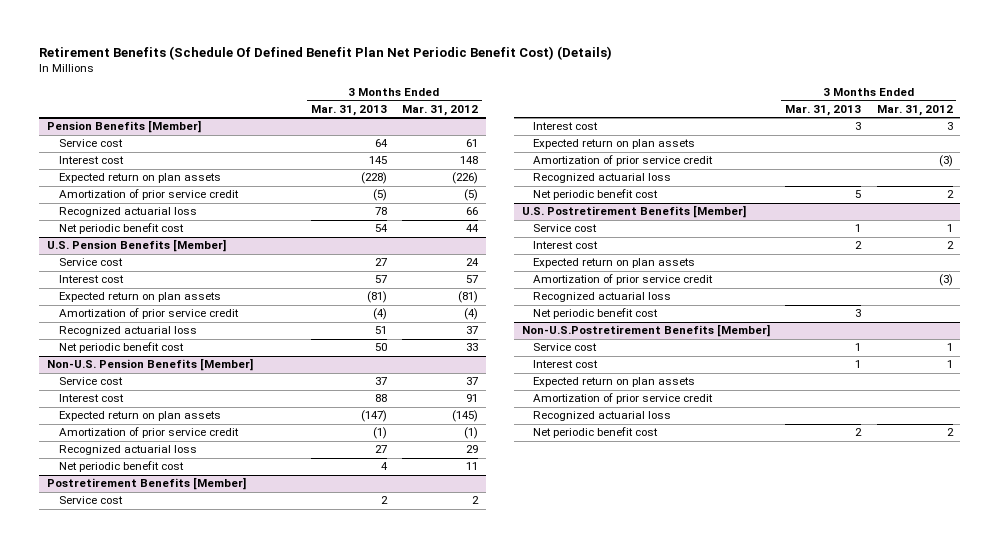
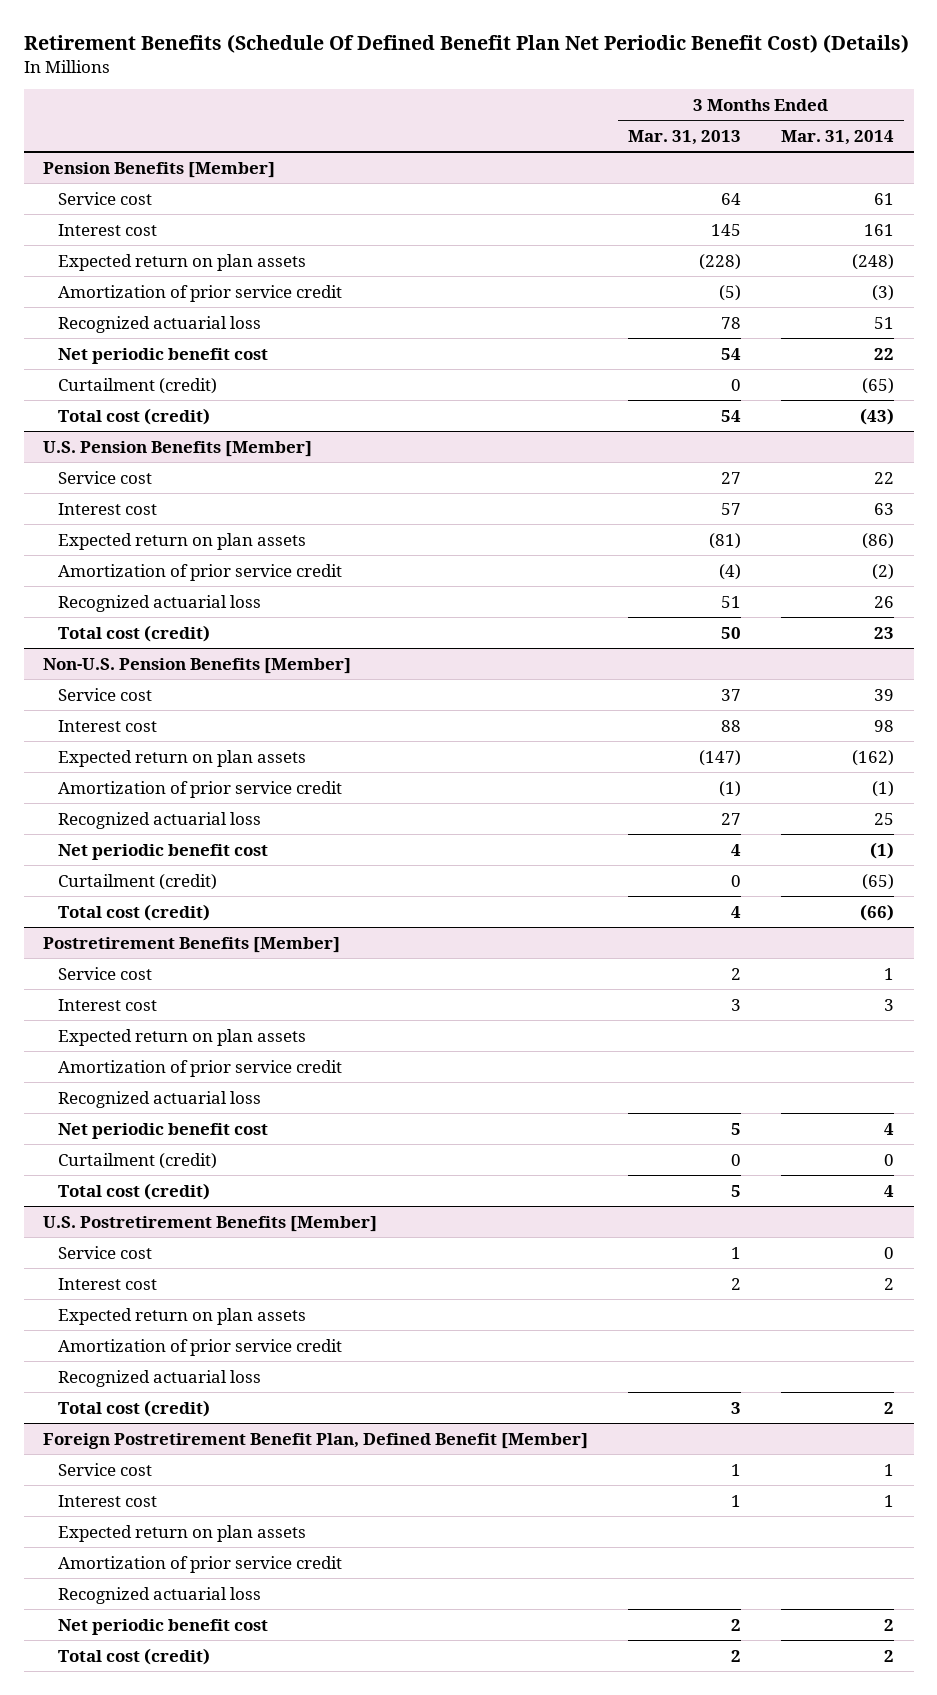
- | 3 Months Ended Mar. 31, 2013 | 3 Months Ended Mar. 31, 2012
+ | 3 Months Ended Mar. 31, 2013 | 3 Months Ended Mar. 31, 2014
@ Pension Benefits [Member]
+ Curtailment (credit) | 0 | (65)
+ Total cost (credit) | 54 | (43)
@ U.S. Pension Benefits [Member]
- Net periodic benefit cost | 50 | 33
+ Total cost (credit) | 50 | 23
@ Non-U.S. Pension Benefits [Member]
+ Curtailment (credit) | 0 | (65)
+ Total cost (credit) | 4 | (66)
@ Postretirement Benefits [Member]
+ Curtailment (credit) | 0 | 0
+ Total cost (credit) | 5 | 4
@ U.S. Postretirement Benefits [Member]
- Net periodic benefit cost | 3 |
- Non-U.S.Postretirement Benefits [Member]
@ U.S. Postretirement Benefits [Member]
+ Total cost (credit) | 3 | 2
+ Foreign Postretirement Benefit Plan, Defined Benefit [Member]
+ Total cost (credit) | 2 | 2

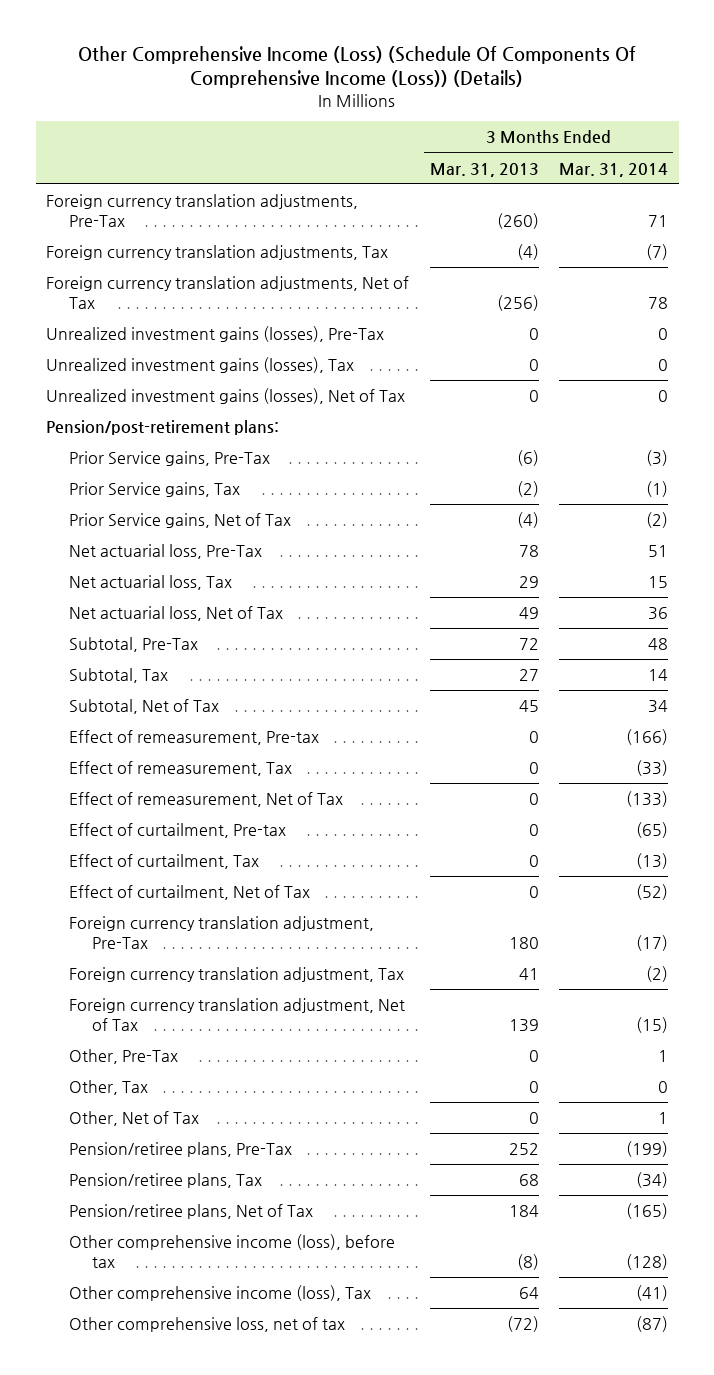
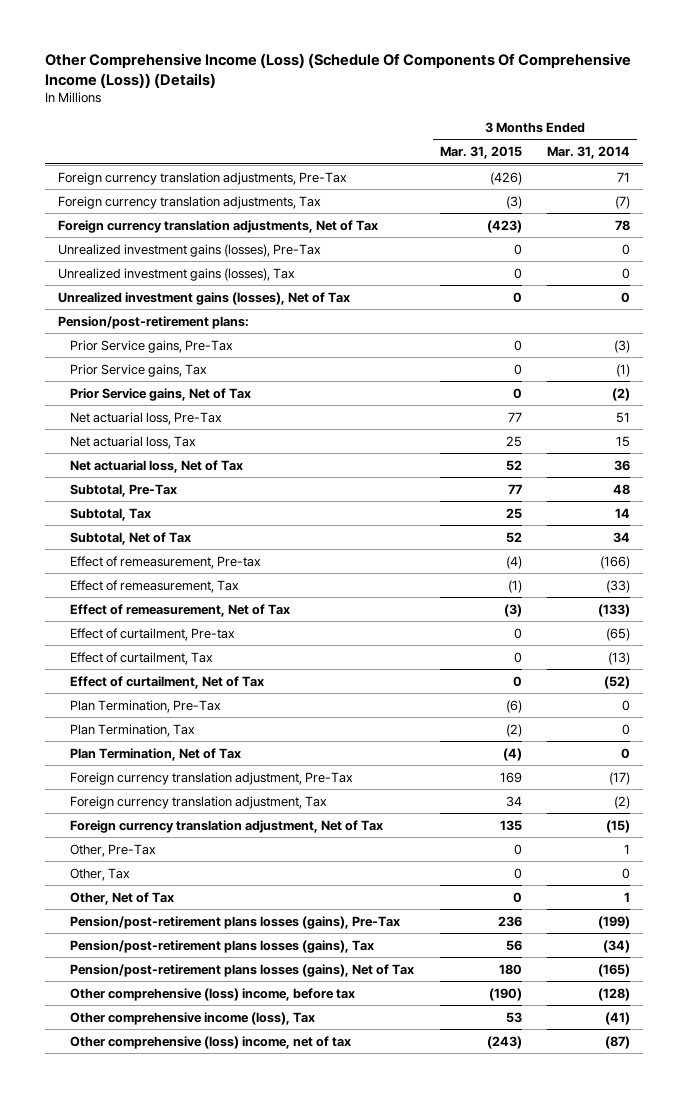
- | 3 Months Ended Mar. 31, 2013 | 3 Months Ended Mar. 31, 2014
+ | 3 Months Ended Mar. 31, 2015 | 3 Months Ended Mar. 31, 2014
+ Plan Termination, Pre-Tax | (6) | 0
+ Plan Termination, Tax | (2) | 0
+ Plan Termination, Net of Tax | (4) | 0
- Pension/retiree plans, Pre-Tax | 252 | (199)
- Pension/retiree plans, Tax | 68 | (34)
- Pension/retiree plans, Net of Tax | 184 | (165)
- Other comprehensive income (loss), before tax | (8) | (128)
+ Pension/post-retirement plans losses (gains), Pre-Tax | 236 | (199)
+ Pension/post-retirement plans losses (gains), Tax | 56 | (34)
+ Pension/post-retirement plans losses (gains), Net of Tax | 180 | (165)
+ Other comprehensive (loss) income, before tax | (190) | (128)
- Other comprehensive loss, net of tax | (72) | (87)
+ Other comprehensive (loss) income, net of tax | (243) | (87)

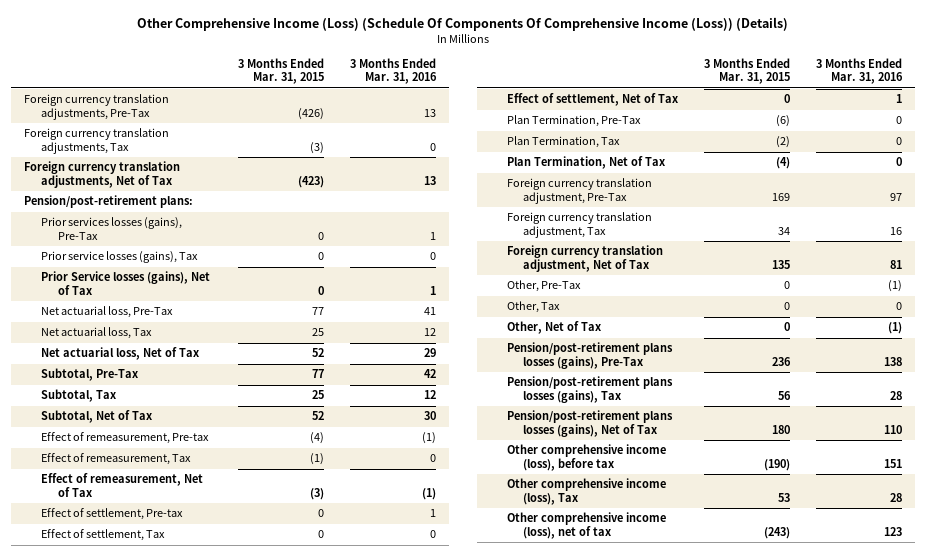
- | 3 Months Ended Mar. 31, 2015 | 3 Months Ended Mar. 31, 2014
+ | 3 Months Ended Mar. 31, 2015 | 3 Months Ended Mar. 31, 2016
- Unrealized investment gains (losses), Pre-Tax | 0 | 0
- Unrealized investment gains (losses), Tax | 0 | 0
- Unrealized investment gains (losses), Net of Tax | 0 | 0
- Prior Service gains, Pre-Tax | 0 | (3)
- Prior Service gains, Tax | 0 | (1)
- Prior Service gains, Net of Tax | 0 | (2)
+ Prior services losses (gains), Pre-Tax | 0 | 1
+ Prior service losses (gains), Tax | 0 | 0
+ Prior Service losses (gains), Net of Tax | 0 | 1
- Effect of curtailment, Pre-tax | 0 | (65)
- Effect of curtailment, Tax | 0 | (13)
- Effect of curtailment, Net of Tax | 0 | (52)
+ Effect of settlement, Pre-tax | 0 | 1
+ Effect of settlement, Tax | 0 | 0
+ Effect of settlement, Net of Tax | 0 | 1
- Other comprehensive (loss) income, before tax | (190) | (128)
+ Other comprehensive income (loss), before tax | (190) | 151
- Other comprehensive (loss) income, net of tax | (243) | (87)
+ Other comprehensive income (loss), net of tax | (243) | 123

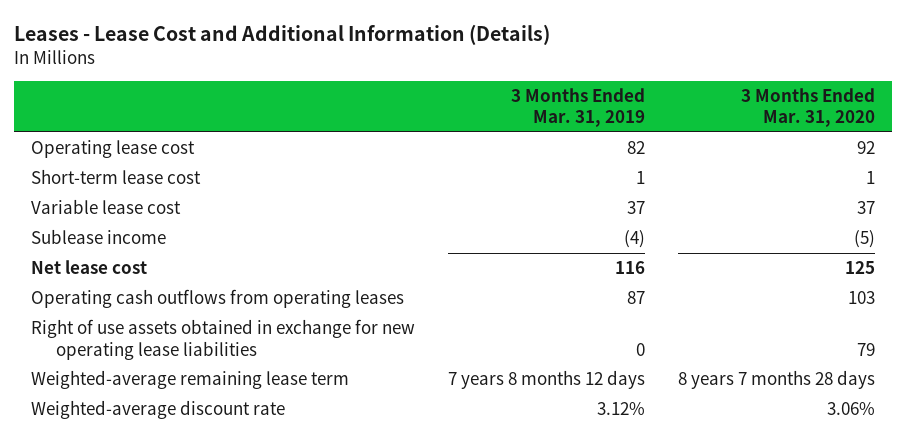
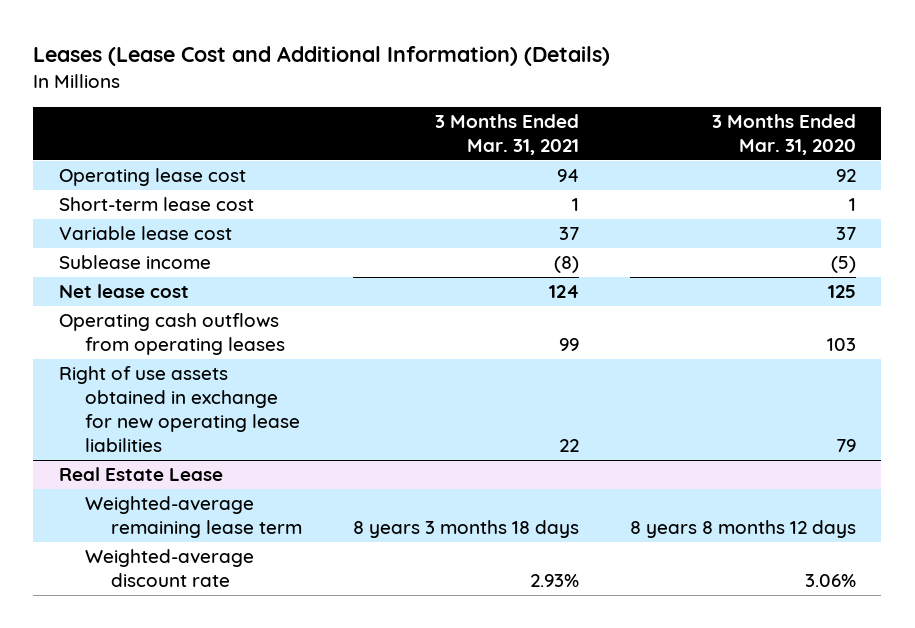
- Leases - Lease Cost and Additional Information (Details)
+ Leases (Lease Cost and Additional Information) (Details)
- | 3 Months Ended Mar. 31, 2019 | 3 Months Ended Mar. 31, 2020
+ | 3 Months Ended Mar. 31, 2021 | 3 Months Ended Mar. 31, 2020
- Weighted-average remaining lease term | 7 years 8 months 12 days | 8 years 7 months 28 days
+ Real Estate Lease
+ Weighted-average remaining lease term | 8 years 3 months 18 days | 8 years 8 months 12 days

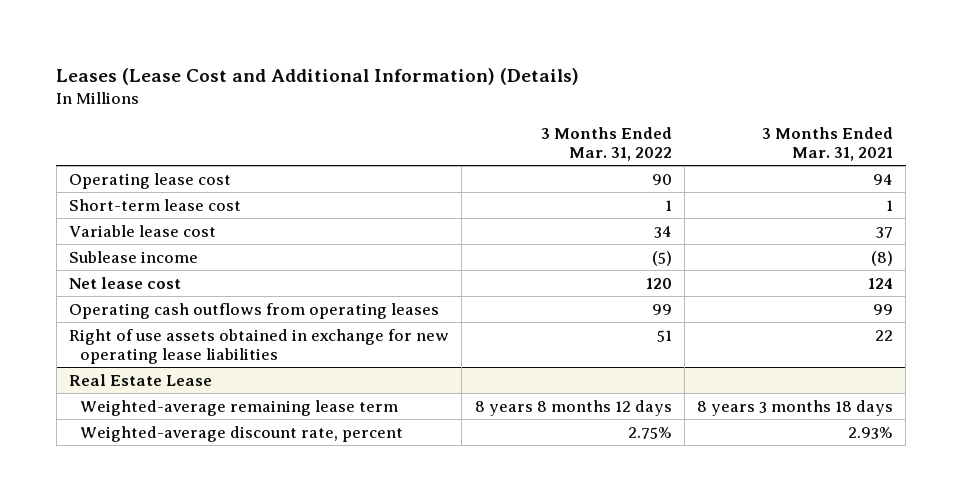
- | 3 Months Ended Mar. 31, 2021 | 3 Months Ended Mar. 31, 2020
+ | 3 Months Ended Mar. 31, 2022 | 3 Months Ended Mar. 31, 2021
@ Real Estate Lease
- Weighted-average discount rate | 2.93% | 3.06%
+ Weighted-average discount rate, percent | 2.75% | 2.93%

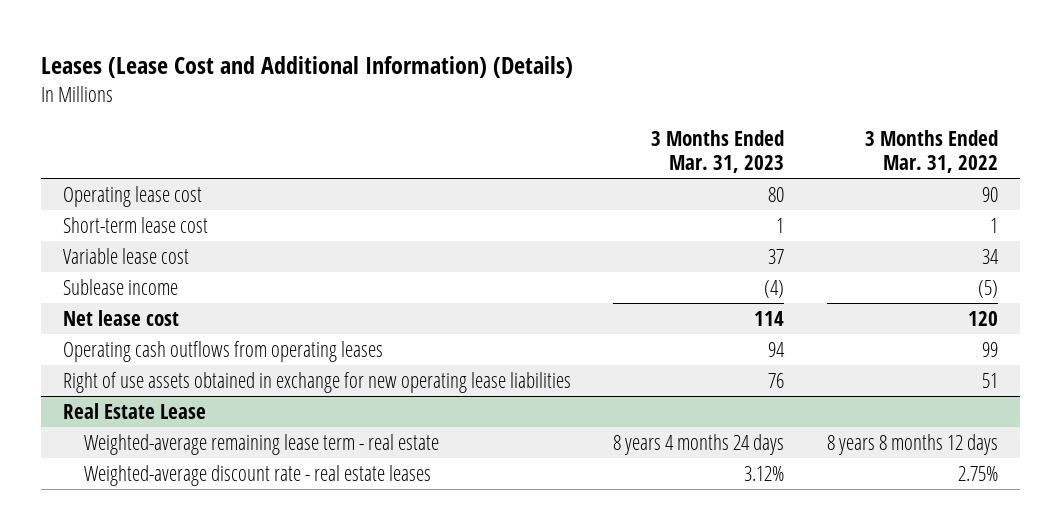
- | 3 Months Ended Mar. 31, 2022 | 3 Months Ended Mar. 31, 2021
+ | 3 Months Ended Mar. 31, 2023 | 3 Months Ended Mar. 31, 2022
@ Real Estate Lease
- Weighted-average remaining lease term | 8 years 8 months 12 days | 8 years 3 months 18 days
- Weighted-average discount rate, percent | 2.75% | 2.93%
+ Weighted-average remaining lease term - real estate | 8 years 4 months 24 days | 8 years 8 months 12 days
+ Weighted-average discount rate - real estate leases | 3.12% | 2.75%

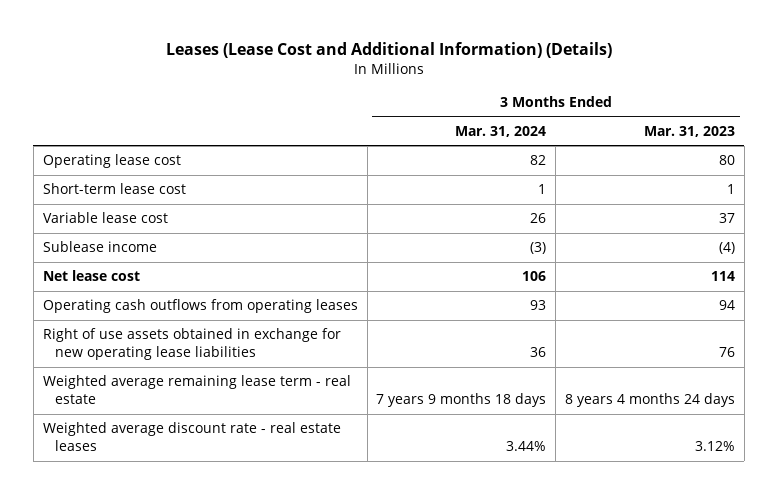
- | 3 Months Ended Mar. 31, 2023 | 3 Months Ended Mar. 31, 2022
+ | 3 Months Ended Mar. 31, 2024 | 3 Months Ended Mar. 31, 2023
- Real Estate Lease
- Weighted-average remaining lease term - real estate | 8 years 4 months 24 days | 8 years 8 months 12 days
- Weighted-average discount rate - real estate leases | 3.12% | 2.75%
+ Weighted average remaining lease term - real estate | 7 years 9 months 18 days | 8 years 4 months 24 days
+ Weighted average discount rate - real estate leases | 3.44% | 3.12%

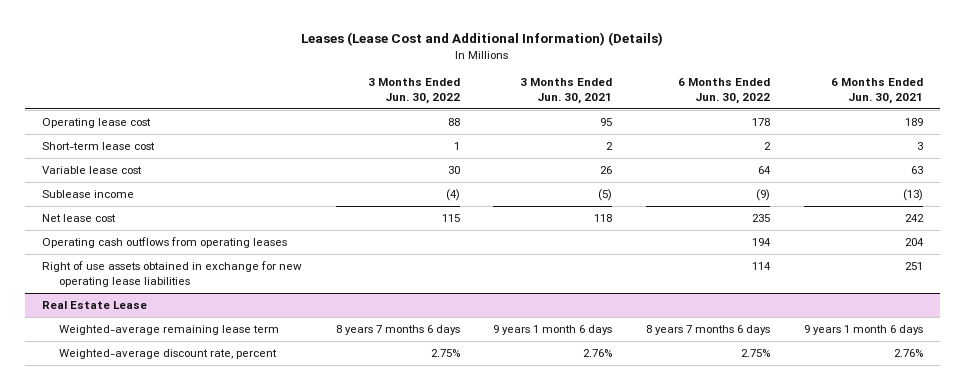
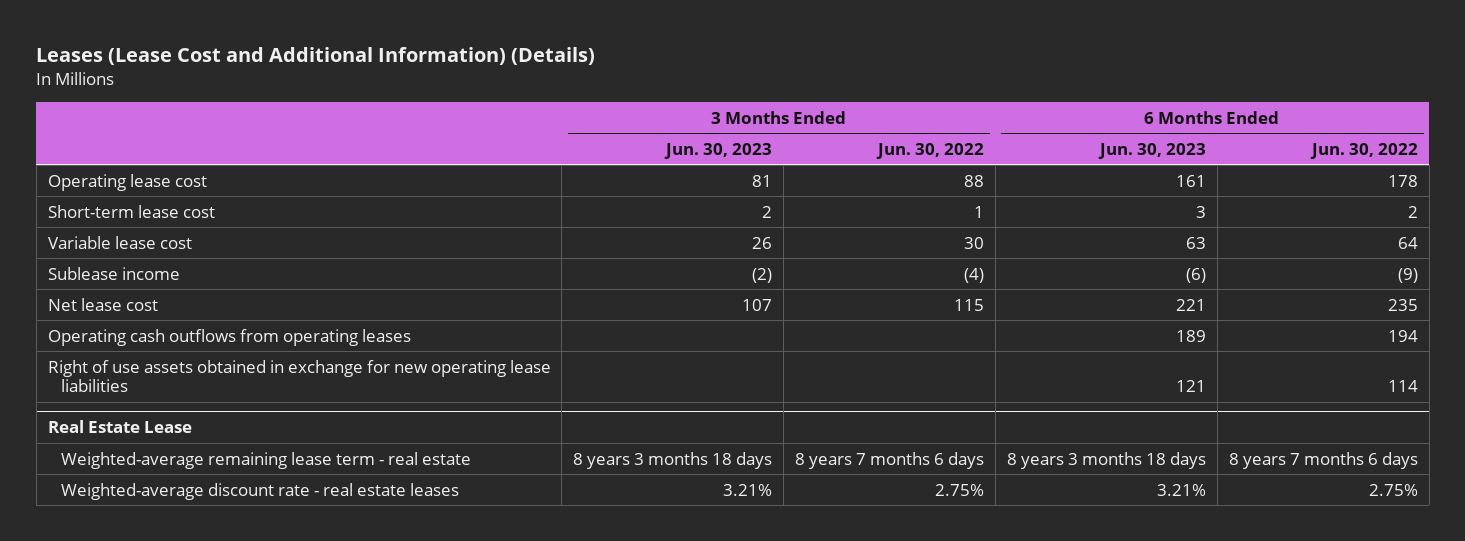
- | 3 Months Ended Jun. 30, 2022 | 3 Months Ended Jun. 30, 2021 | 6 Months Ended Jun. 30, 2022 | 6 Months Ended Jun. 30, 2021
+ | 3 Months Ended Jun. 30, 2023 | 3 Months Ended Jun. 30, 2022 | 6 Months Ended Jun. 30, 2023 | 6 Months Ended Jun. 30, 2022
@ Real Estate Lease
- Weighted-average remaining lease term | 8 years 7 months 6 days | 9 years 1 month 6 days | 8 years 7 months 6 days | 9 years 1 month 6 days
- Weighted-average discount rate, percent | 2.75% | 2.76% | 2.75% | 2.76%
+ Weighted-average remaining lease term - real estate | 8 years 3 months 18 days | 8 years 7 months 6 days | 8 years 3 months 18 days | 8 years 7 months 6 days
+ Weighted-average discount rate - real estate leases | 3.21% | 2.75% | 3.21% | 2.75%

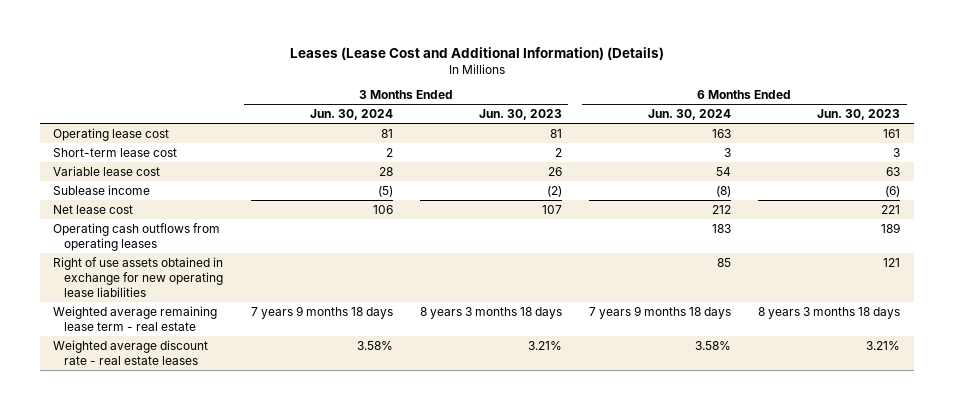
- | 3 Months Ended Jun. 30, 2023 | 3 Months Ended Jun. 30, 2022 | 6 Months Ended Jun. 30, 2023 | 6 Months Ended Jun. 30, 2022
+ | 3 Months Ended Jun. 30, 2024 | 3 Months Ended Jun. 30, 2023 | 6 Months Ended Jun. 30, 2024 | 6 Months Ended Jun. 30, 2023
- Real Estate Lease
- Weighted-average remaining lease term - real estate | 8 years 3 months 18 days | 8 years 7 months 6 days | 8 years 3 months 18 days | 8 years 7 months 6 days
- Weighted-average discount rate - real estate leases | 3.21% | 2.75% | 3.21% | 2.75%
+ Weighted average remaining lease term - real estate | 7 years 9 months 18 days | 8 years 3 months 18 days | 7 years 9 months 18 days | 8 years 3 months 18 days
+ Weighted average discount rate - real estate leases | 3.58% | 3.21% | 3.58% | 3.21%

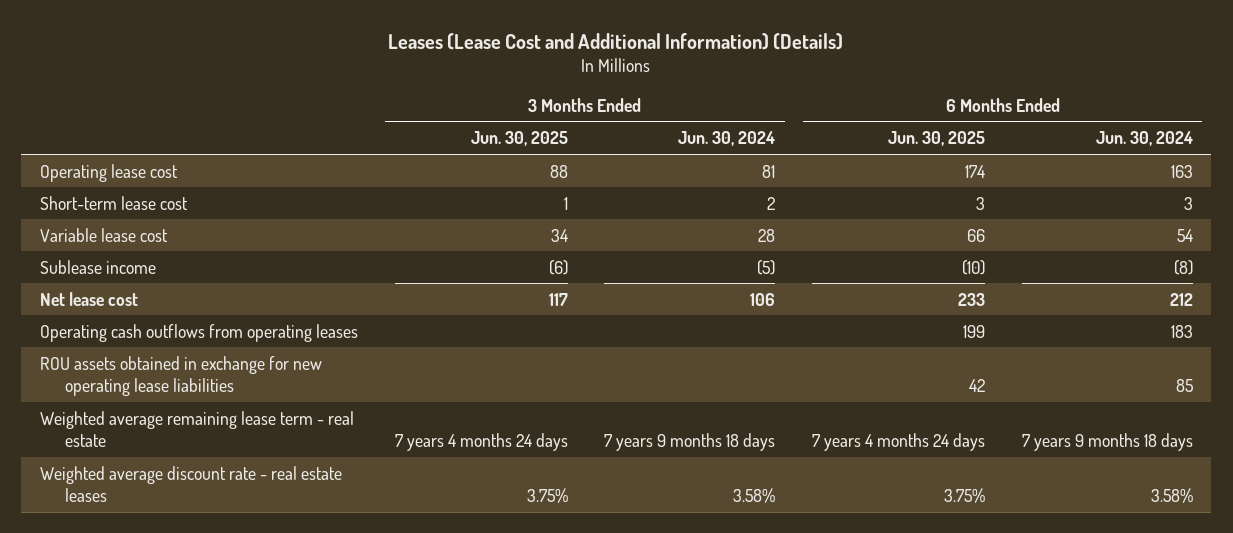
- | 3 Months Ended Jun. 30, 2024 | 3 Months Ended Jun. 30, 2023 | 6 Months Ended Jun. 30, 2024 | 6 Months Ended Jun. 30, 2023
+ | 3 Months Ended Jun. 30, 2025 | 3 Months Ended Jun. 30, 2024 | 6 Months Ended Jun. 30, 2025 | 6 Months Ended Jun. 30, 2024
- Right of use assets obtained in exchange for new operating lease liabilities | | | 85 | 121
+ ROU assets obtained in exchange for new operating lease liabilities | | | 42 | 85

